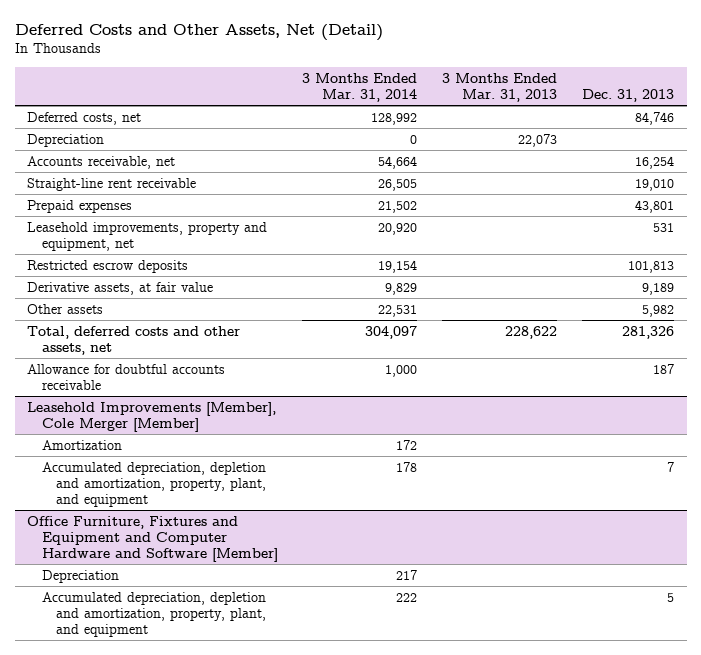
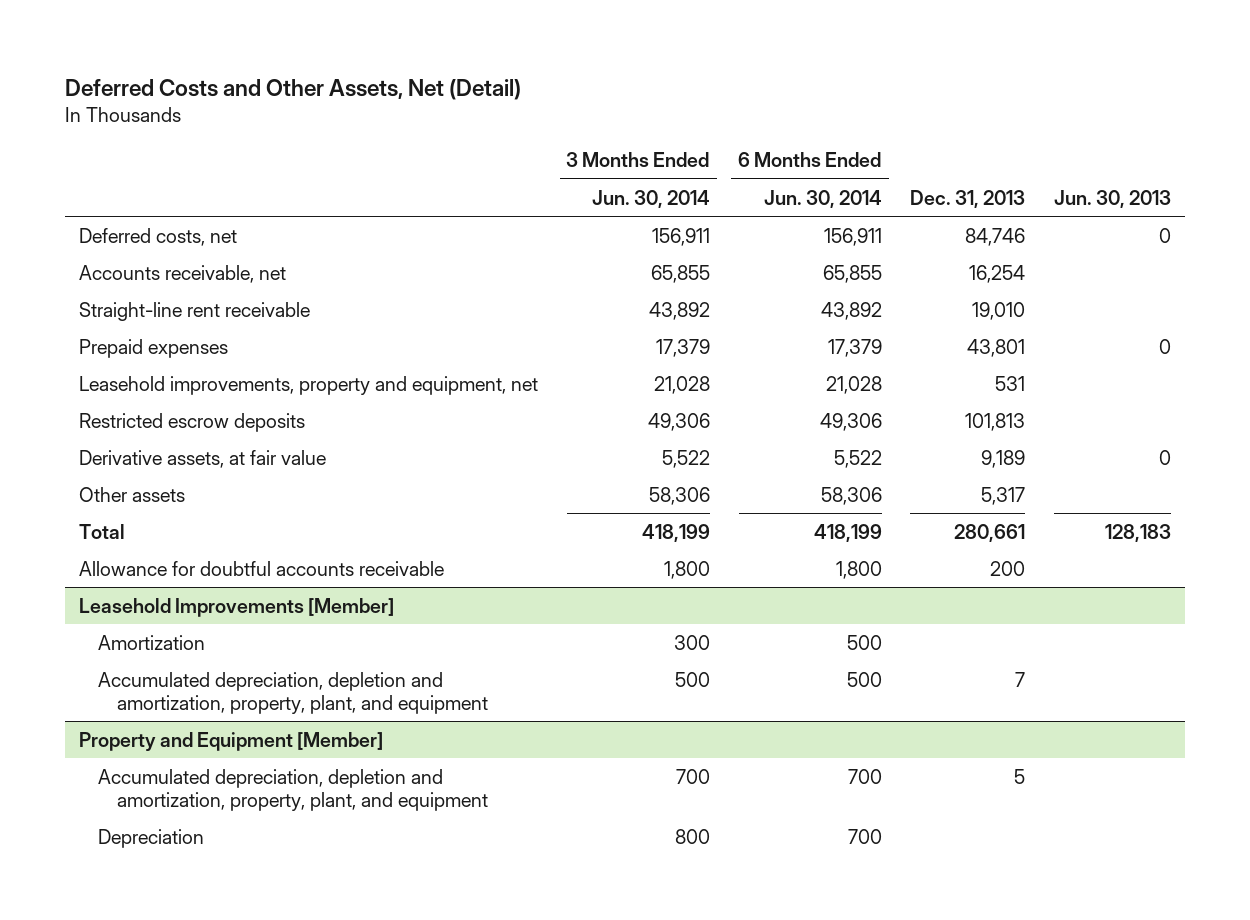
- | 3 Months Ended Mar. 31, 2014 | 3 Months Ended Mar. 31, 2013 | Dec. 31, 2013
+ | 3 Months Ended Jun. 30, 2014 | 6 Months Ended Jun. 30, 2014 | Dec. 31, 2013 | Jun. 30, 2013
- Depreciation | 0 | 22,073 |
- Other assets | 22,531 | | 5,982
- Total, deferred costs and other assets, net | 304,097 | 228,622 | 281,326
- Allowance for doubtful accounts receivable | 1,000 | | 187
- Leasehold Improvements [Member], Cole Merger [Member]
+ Other assets | 58,306 | 58,306 | 5,317 |
+ Total | 418,199 | 418,199 | 280,661 | 128,183
+ Allowance for doubtful accounts receivable | 1,800 | 1,800 | 200 |
+ Leasehold Improvements [Member]
- Office Furniture, Fixtures and Equipment and Computer Hardware and Software [Member]
- Depreciation | 217 | |
+ Property and Equipment [Member]
+ Depreciation | 800 | 700 | |

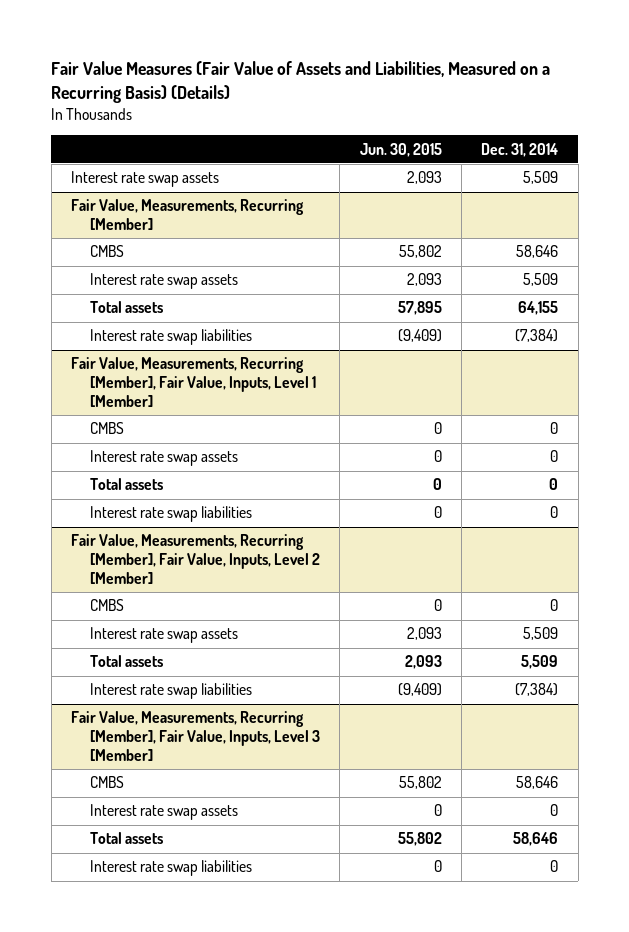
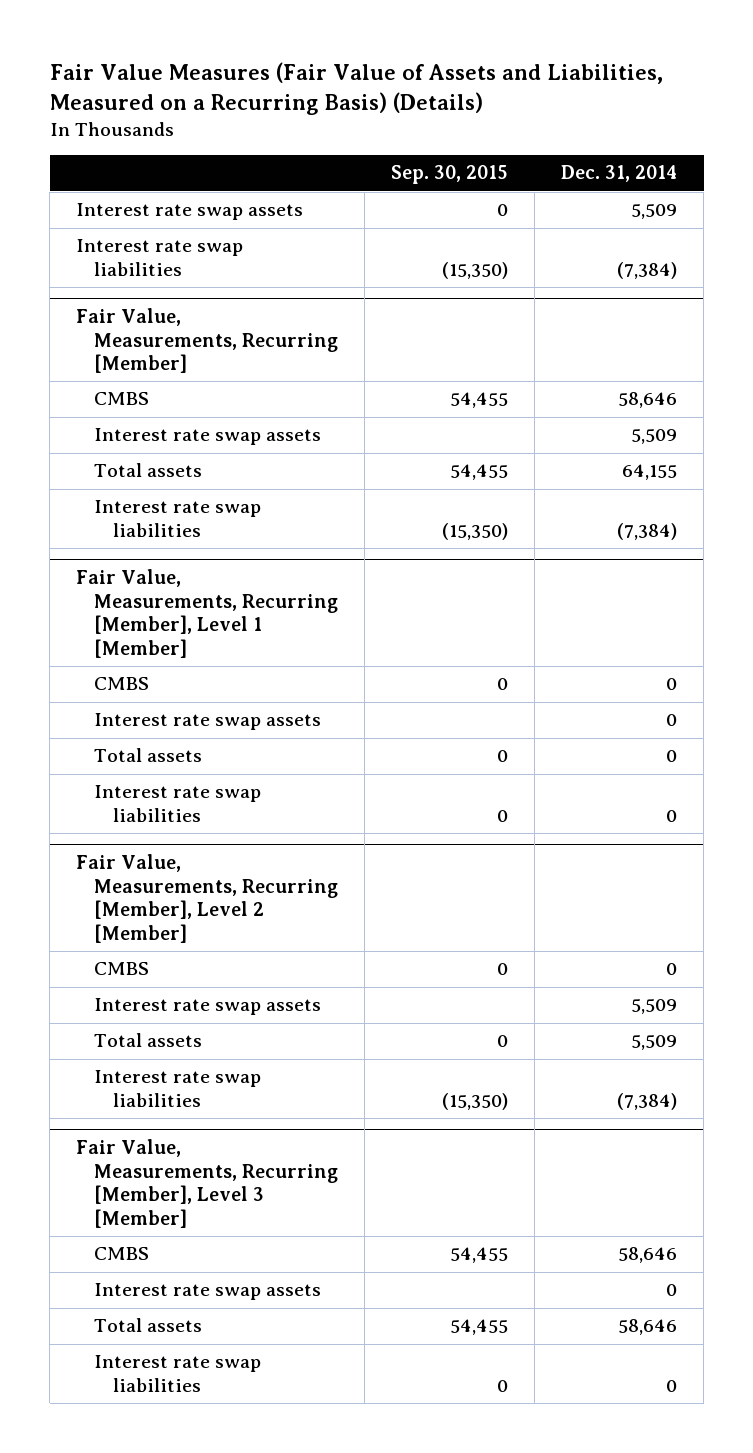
- | Jun. 30, 2015 | Dec. 31, 2014
+ | Sep. 30, 2015 | Dec. 31, 2014
+ Interest rate swap liabilities | (15,350) | (7,384)
- Fair Value, Measurements, Recurring [Member], Fair Value, Inputs, Level 1 [Member]
+ Fair Value, Measurements, Recurring [Member], Level 1 [Member]
- Fair Value, Measurements, Recurring [Member], Fair Value, Inputs, Level 2 [Member]
+ Fair Value, Measurements, Recurring [Member], Level 2 [Member]
- Fair Value, Measurements, Recurring [Member], Fair Value, Inputs, Level 3 [Member]
+ Fair Value, Measurements, Recurring [Member], Level 3 [Member]

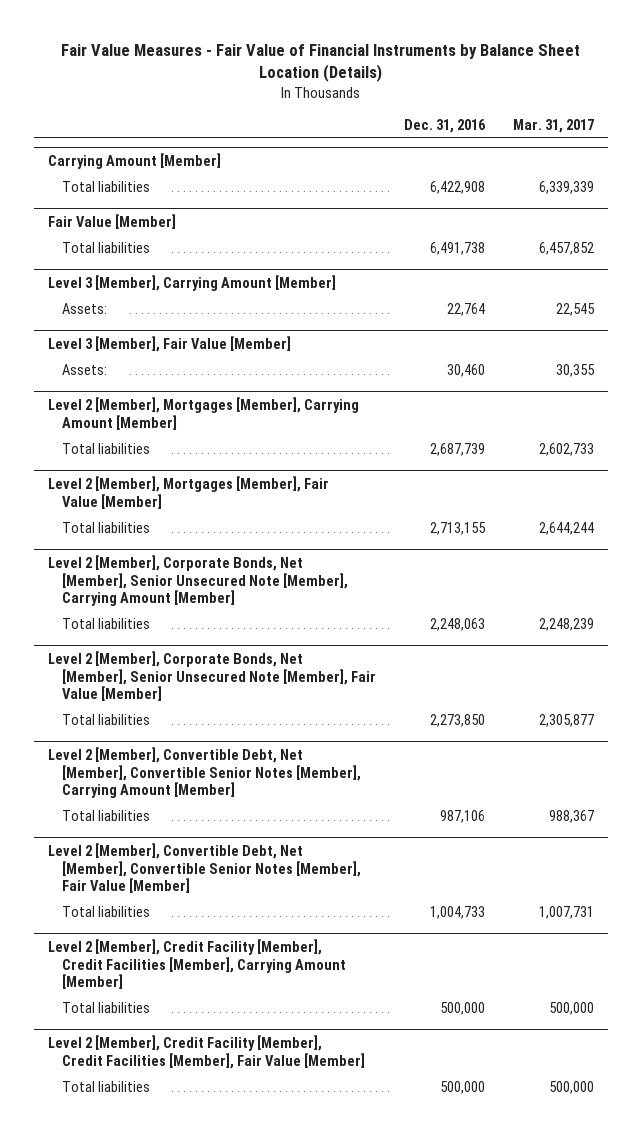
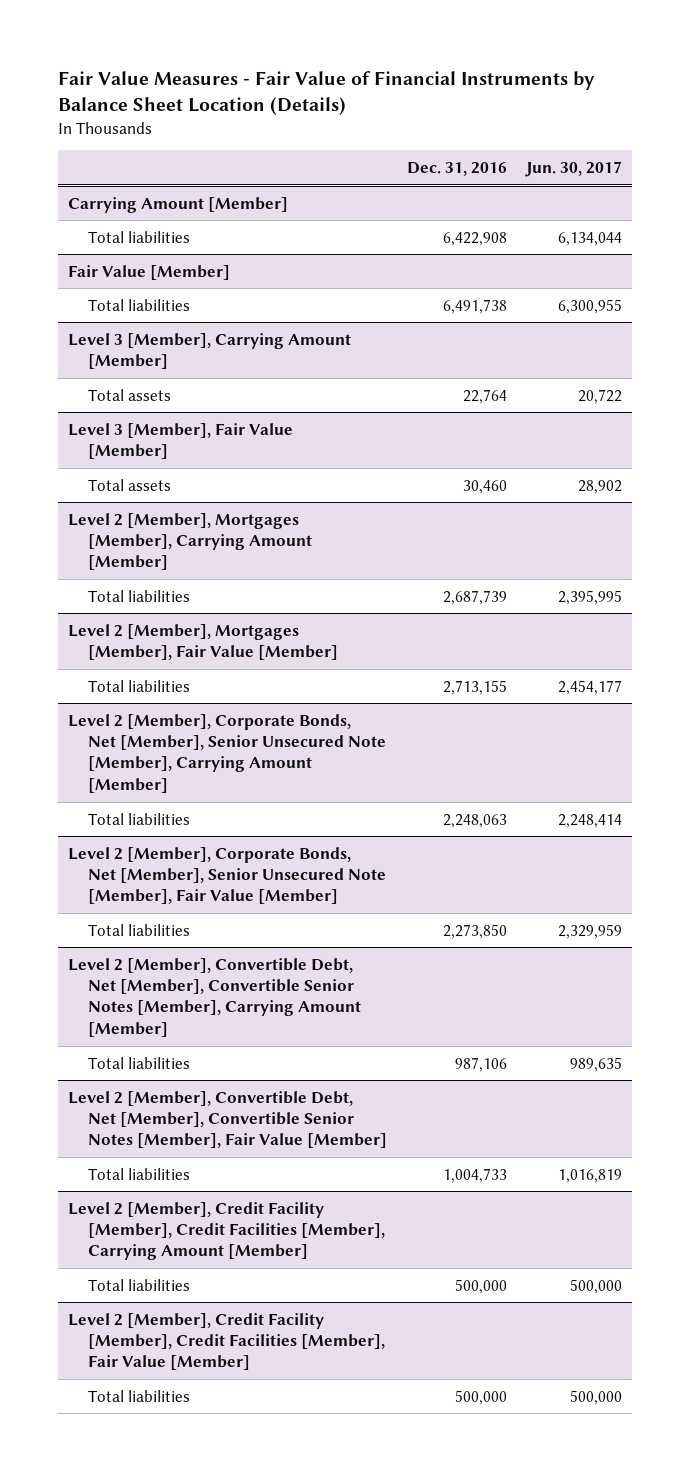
- | Dec. 31, 2016 | Mar. 31, 2017
+ | Dec. 31, 2016 | Jun. 30, 2017
@ Level 3 [Member], Carrying Amount [Member]
- Assets: | 22,764 | 22,545
+ Total assets | 22,764 | 20,722
@ Level 3 [Member], Fair Value [Member]
- Assets: | 30,460 | 30,355
+ Total assets | 30,460 | 28,902

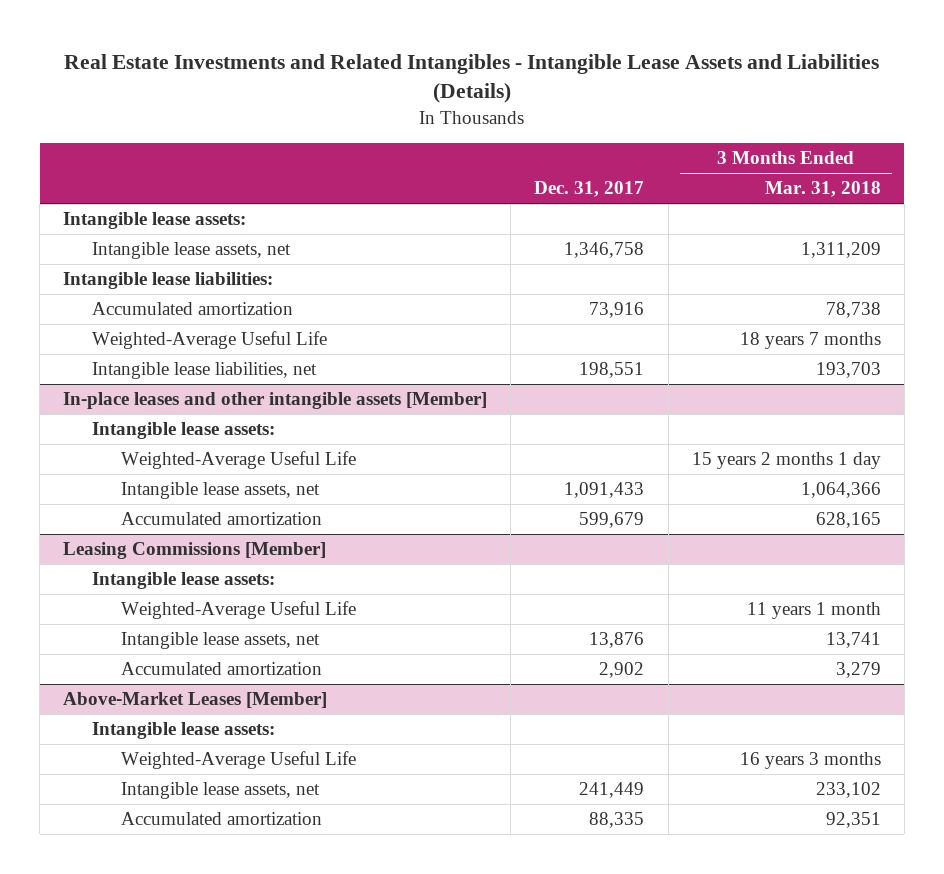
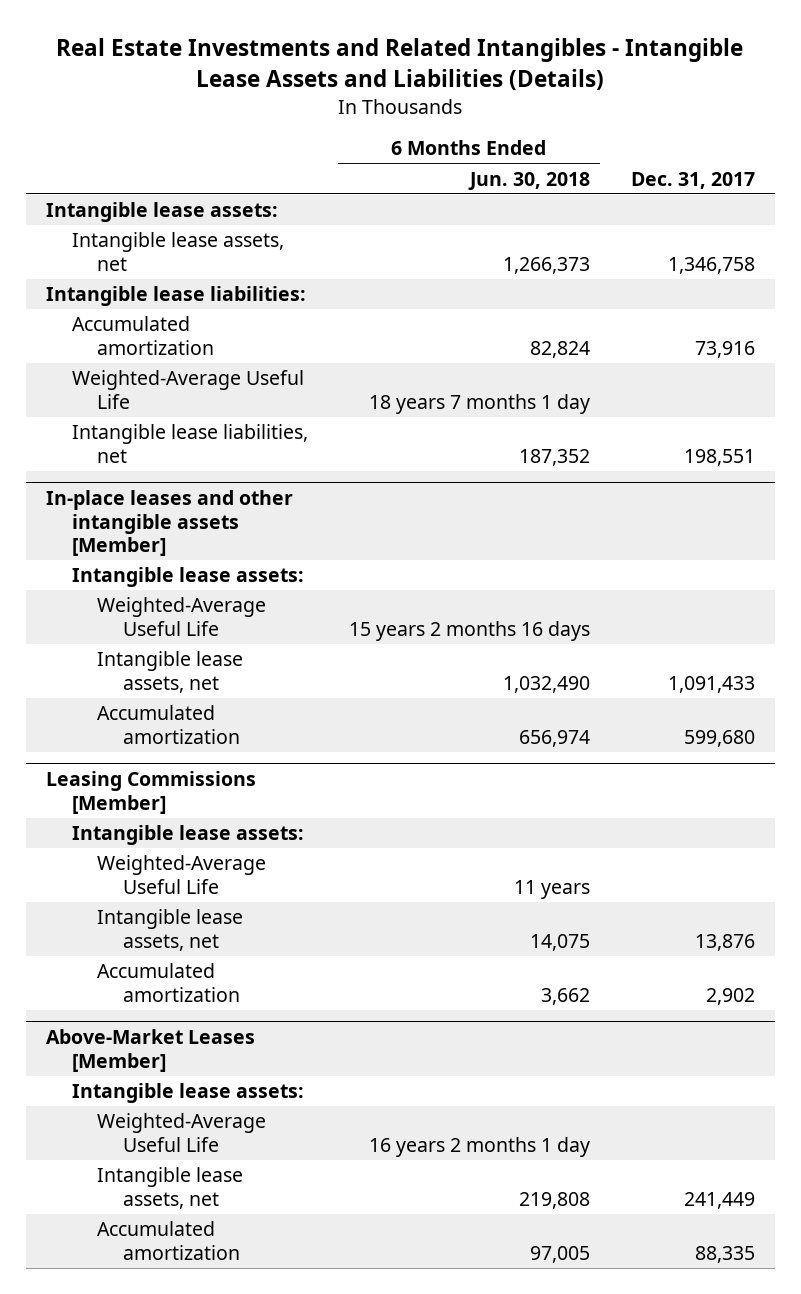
- | Dec. 31, 2017 | 3 Months Ended Mar. 31, 2018
+ | 6 Months Ended Jun. 30, 2018 | Dec. 31, 2017
@ In-place leases and other intangible assets [Member]
- Accumulated amortization | 599,679 | 628,165
+ Accumulated amortization | 656,974 | 599,680

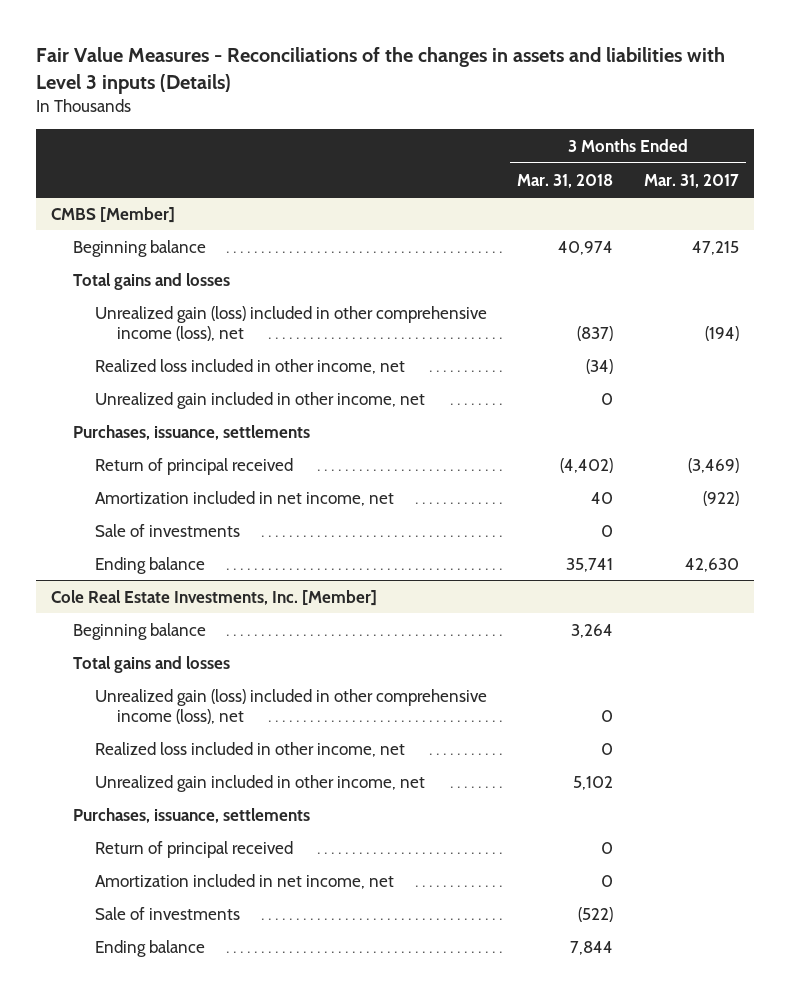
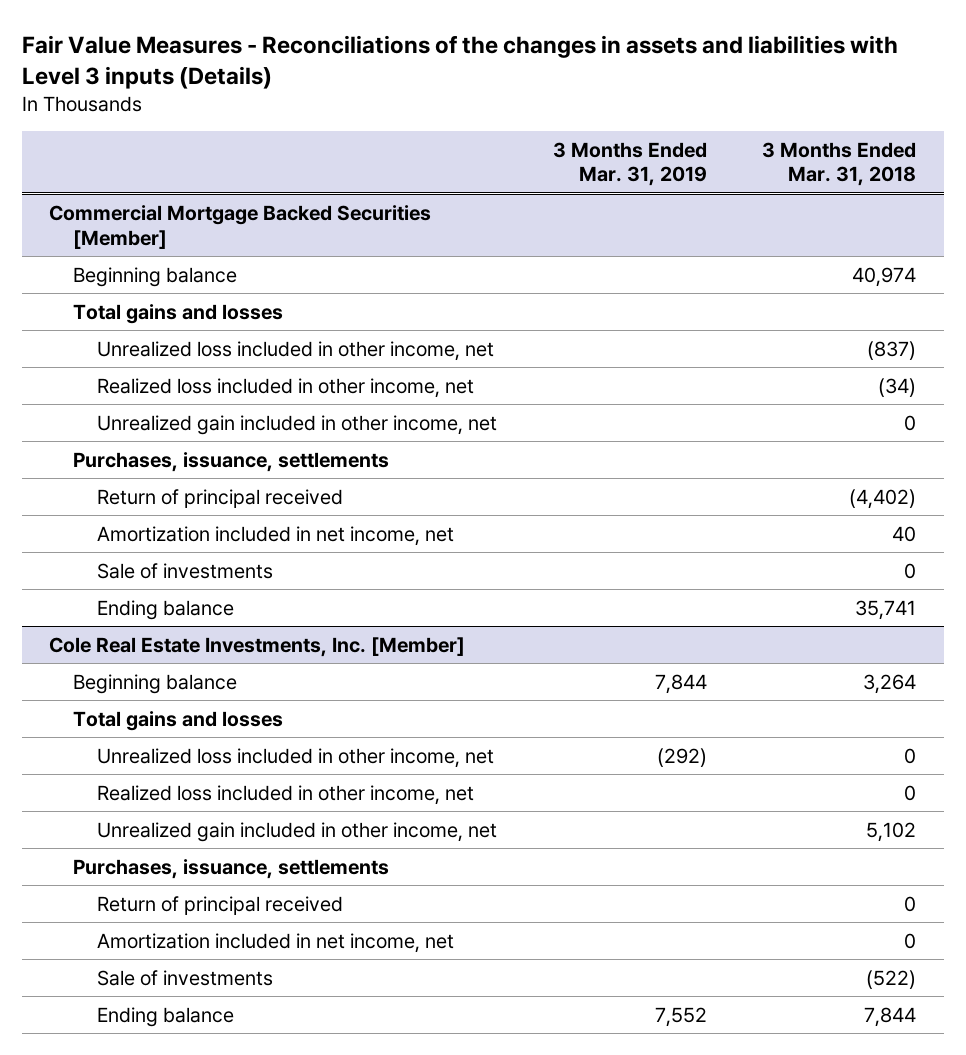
- | 3 Months Ended Mar. 31, 2018 | 3 Months Ended Mar. 31, 2017
+ | 3 Months Ended Mar. 31, 2019 | 3 Months Ended Mar. 31, 2018
- CMBS [Member]
+ Commercial Mortgage Backed Securities [Member]
- Unrealized gain (loss) included in other comprehensive income (loss), net | (837) | (194)
+ Unrealized loss included in other income, net | | (837)
@ Cole Real Estate Investments, Inc. [Member]
- Unrealized gain (loss) included in other comprehensive income (loss), net | 0 |
+ Unrealized loss included in other income, net | (292) | 0

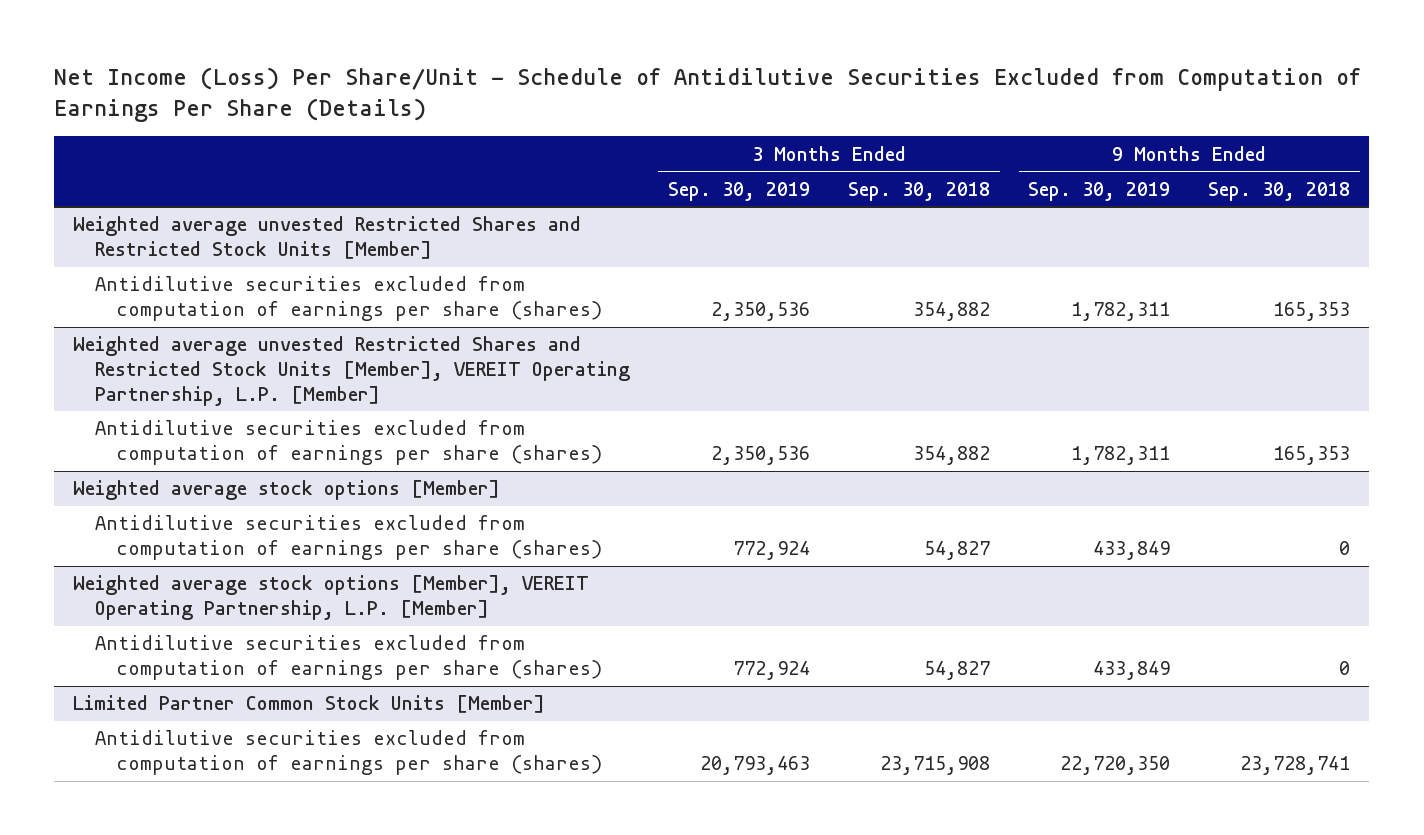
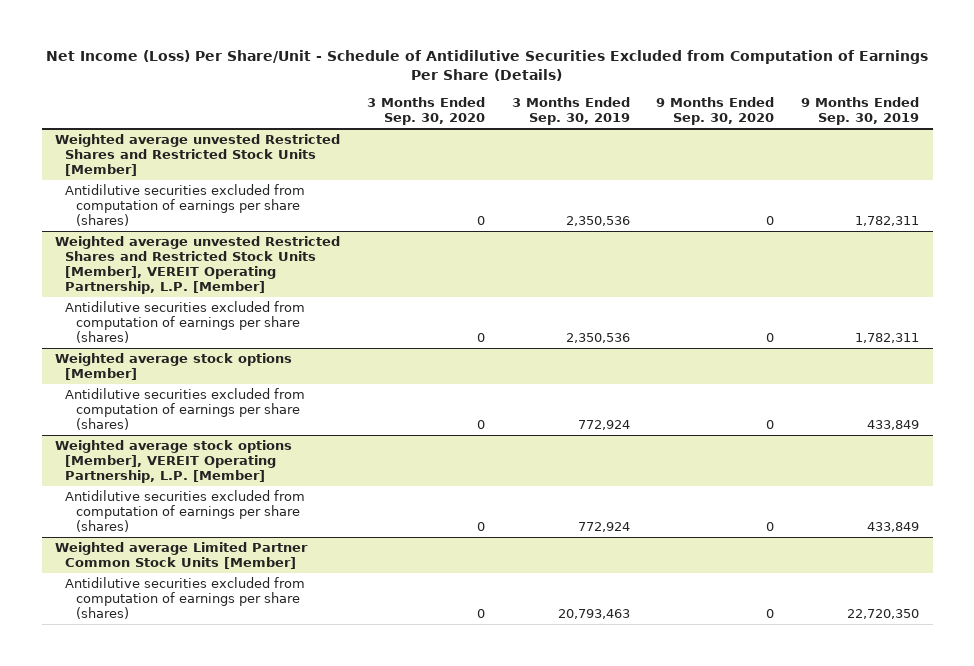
- | 3 Months Ended Sep. 30, 2019 | 3 Months Ended Sep. 30, 2018 | 9 Months Ended Sep. 30, 2019 | 9 Months Ended Sep. 30, 2018
+ | 3 Months Ended Sep. 30, 2020 | 3 Months Ended Sep. 30, 2019 | 9 Months Ended Sep. 30, 2020 | 9 Months Ended Sep. 30, 2019
- Limited Partner Common Stock Units [Member]
+ Weighted average Limited Partner Common Stock Units [Member]

